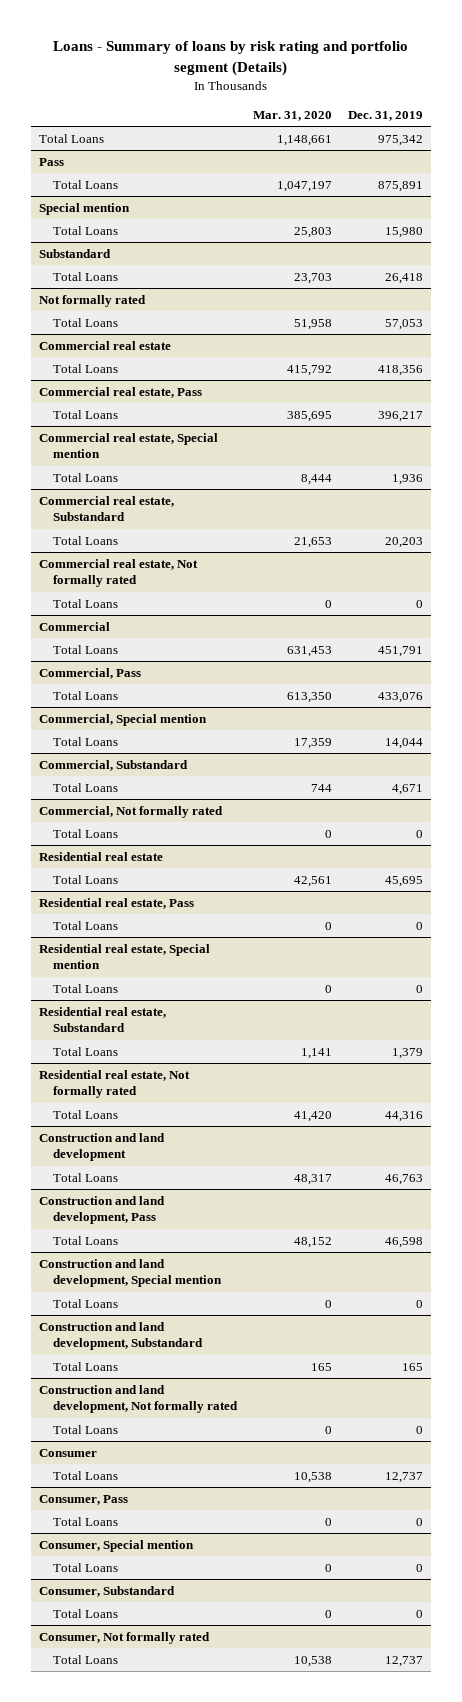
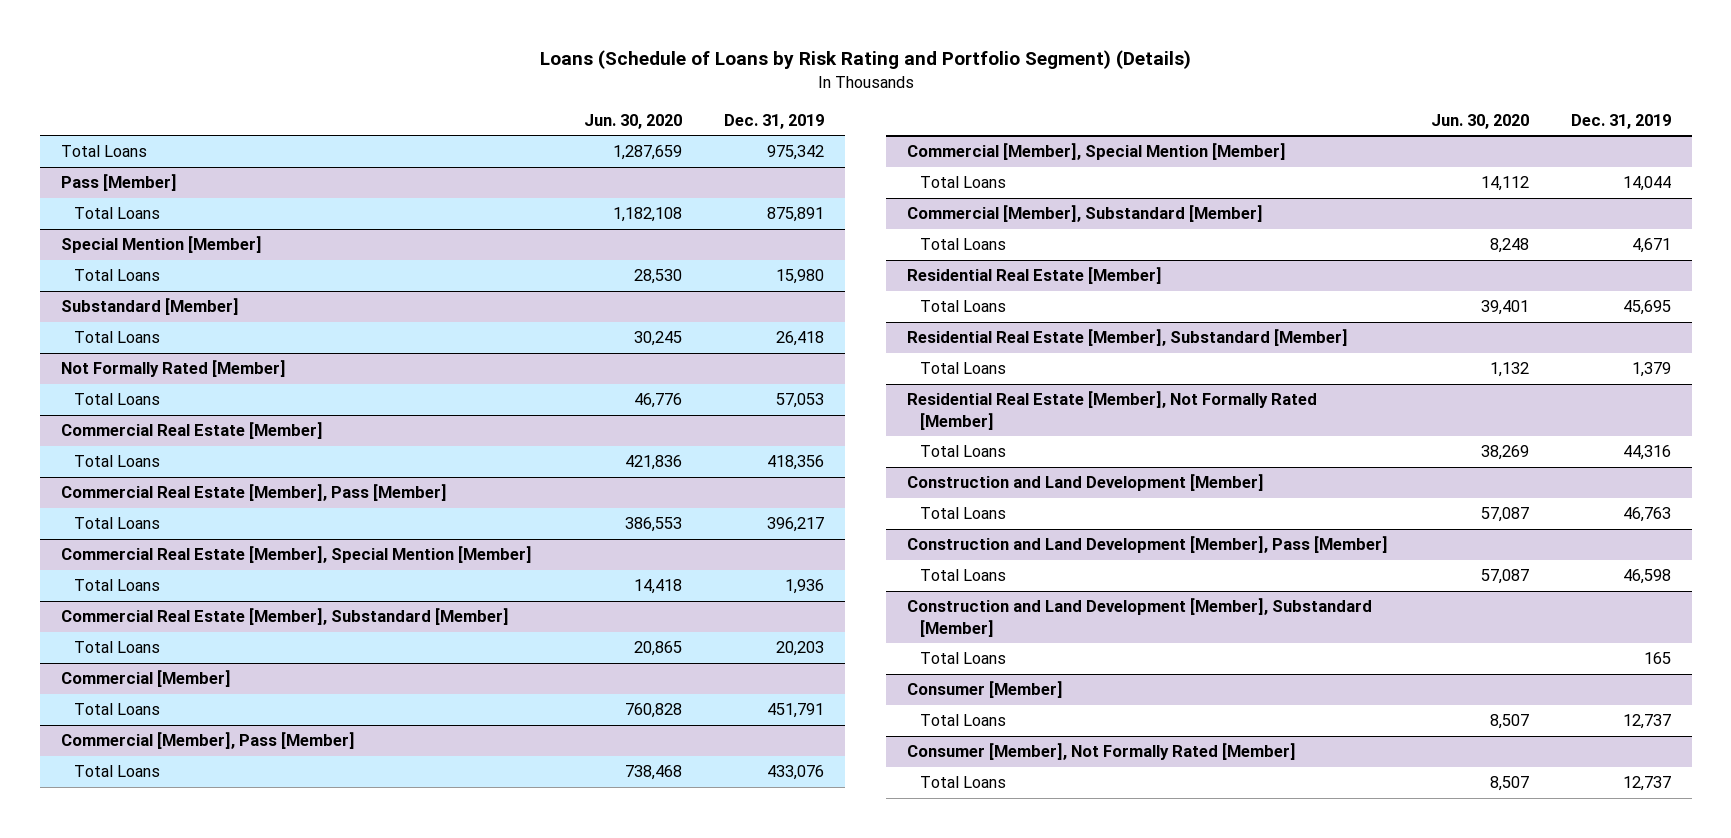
- Loans - Summary of loans by risk rating and portfolio segment (Details)
+ Loans (Schedule of Loans by Risk Rating and Portfolio Segment) (Details)
- | Mar. 31, 2020 | Dec. 31, 2019
+ | Jun. 30, 2020 | Dec. 31, 2019
- Pass
+ Pass [Member]
- Special mention
+ Special Mention [Member]
- Substandard
+ Substandard [Member]
- Not formally rated
+ Not Formally Rated [Member]
- Commercial real estate
+ Commercial Real Estate [Member]
- Commercial real estate, Pass
+ Commercial Real Estate [Member], Pass [Member]
- Commercial real estate, Special mention
+ Commercial Real Estate [Member], Special Mention [Member]
- Commercial real estate, Substandard
+ Commercial Real Estate [Member], Substandard [Member]
- Commercial real estate, Not formally rated
- Total Loans | 0 | 0
- Commercial
+ Commercial [Member]
- Commercial, Pass
+ Commercial [Member], Pass [Member]
- Commercial, Special mention
+ Commercial [Member], Special Mention [Member]
- Commercial, Substandard
+ Commercial [Member], Substandard [Member]
- Commercial, Not formally rated
- Total Loans | 0 | 0
- Residential real estate
+ Residential Real Estate [Member]
- Residential real estate, Pass
- Total Loans | 0 | 0
- Residential real estate, Special mention
- Total Loans | 0 | 0
- Residential real estate, Substandard
+ Residential Real Estate [Member], Substandard [Member]
- Residential real estate, Not formally rated
+ Residential Real Estate [Member], Not Formally Rated [Member]
- Construction and land development
+ Construction and Land Development [Member]
- Construction and land development, Pass
+ Construction and Land Development [Member], Pass [Member]
- Construction and land development, Special mention
- Total Loans | 0 | 0
- Construction and land development, Substandard
+ Construction and Land Development [Member], Substandard [Member]
- Construction and land development, Not formally rated
- Total Loans | 0 | 0
- Consumer
+ Consumer [Member]
- Consumer, Pass
- Total Loans | 0 | 0
- Consumer, Special mention
- Total Loans | 0 | 0
- Consumer, Substandard
- Total Loans | 0 | 0
- Consumer, Not formally rated
+ Consumer [Member], Not Formally Rated [Member]

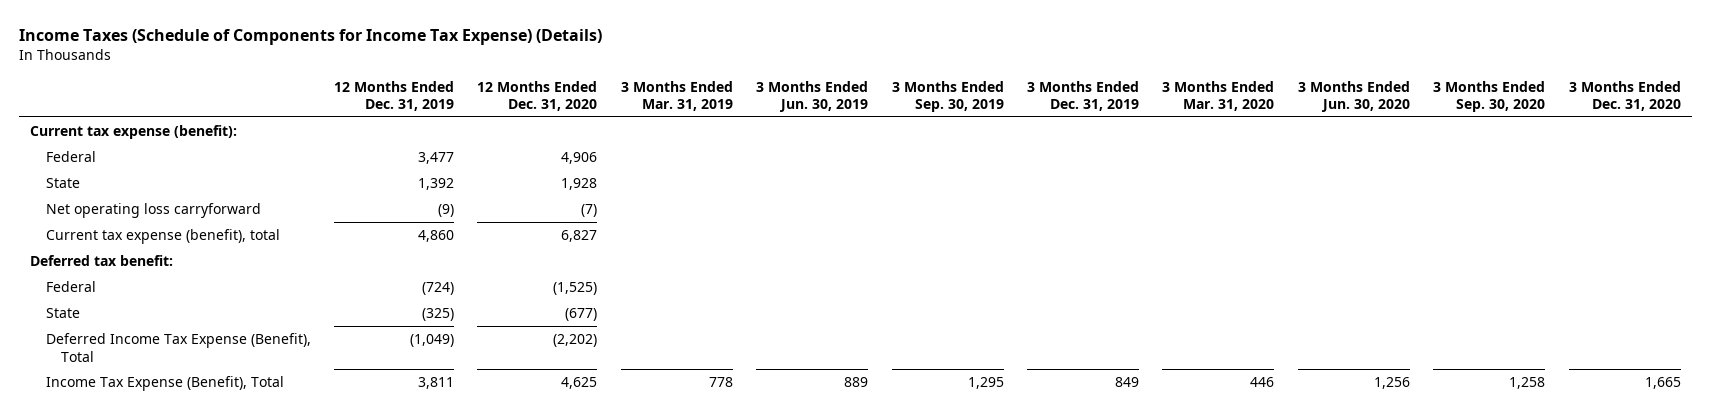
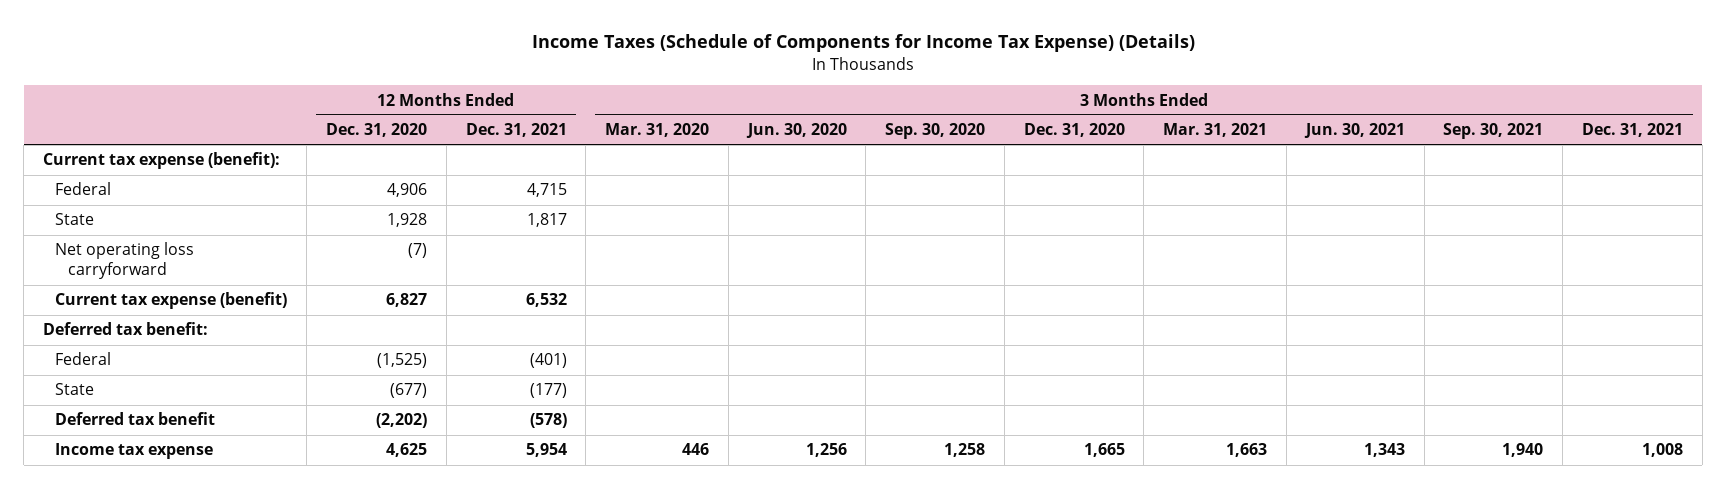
- | 12 Months Ended Dec. 31, 2019 | 12 Months Ended Dec. 31, 2020 | 3 Months Ended Mar. 31, 2019 | 3 Months Ended Jun. 30, 2019 | 3 Months Ended Sep. 30, 2019 | 3 Months Ended Dec. 31, 2019 | 3 Months Ended Mar. 31, 2020 | 3 Months Ended Jun. 30, 2020 | 3 Months Ended Sep. 30, 2020 | 3 Months Ended Dec. 31, 2020
+ | 12 Months Ended Dec. 31, 2020 | 12 Months Ended Dec. 31, 2021 | 3 Months Ended Mar. 31, 2020 | 3 Months Ended Jun. 30, 2020 | 3 Months Ended Sep. 30, 2020 | 3 Months Ended Dec. 31, 2020 | 3 Months Ended Mar. 31, 2021 | 3 Months Ended Jun. 30, 2021 | 3 Months Ended Sep. 30, 2021 | 3 Months Ended Dec. 31, 2021
- Current tax expense (benefit), total | 4,860 | 6,827 | | | | | | | |
+ Current tax expense (benefit) | 6,827 | 6,532 | | | | | | | |
- Deferred Income Tax Expense (Benefit), Total | (1,049) | (2,202) | | | | | | | |
- Income Tax Expense (Benefit), Total | 3,811 | 4,625 | 778 | 889 | 1,295 | 849 | 446 | 1,256 | 1,258 | 1,665
+ Deferred tax benefit | (2,202) | (578) | | | | | | | |
+ Income tax expense | 4,625 | 5,954 | 446 | 1,256 | 1,258 | 1,665 | 1,663 | 1,343 | 1,940 | 1,008

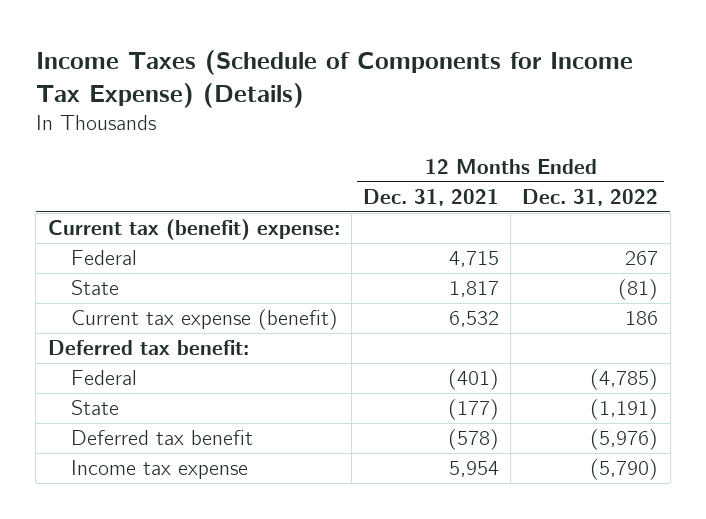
- | 12 Months Ended Dec. 31, 2020 | 12 Months Ended Dec. 31, 2021 | 3 Months Ended Mar. 31, 2020 | 3 Months Ended Jun. 30, 2020 | 3 Months Ended Sep. 30, 2020 | 3 Months Ended Dec. 31, 2020 | 3 Months Ended Mar. 31, 2021 | 3 Months Ended Jun. 30, 2021 | 3 Months Ended Sep. 30, 2021 | 3 Months Ended Dec. 31, 2021
+ | 12 Months Ended Dec. 31, 2021 | 12 Months Ended Dec. 31, 2022
- Current tax expense (benefit):
+ Current tax (benefit) expense:
- Net operating loss carryforward | (7) | | | | | | | | |

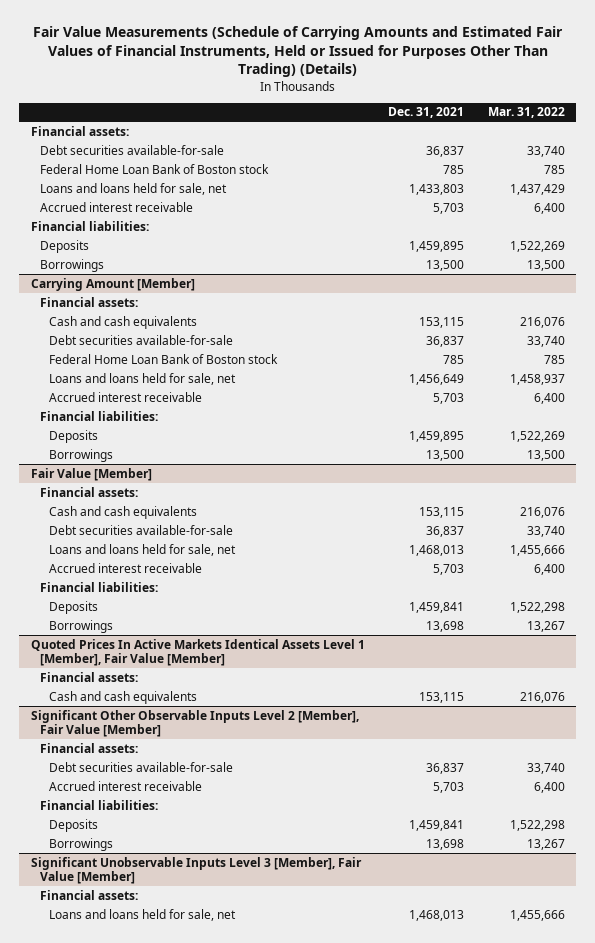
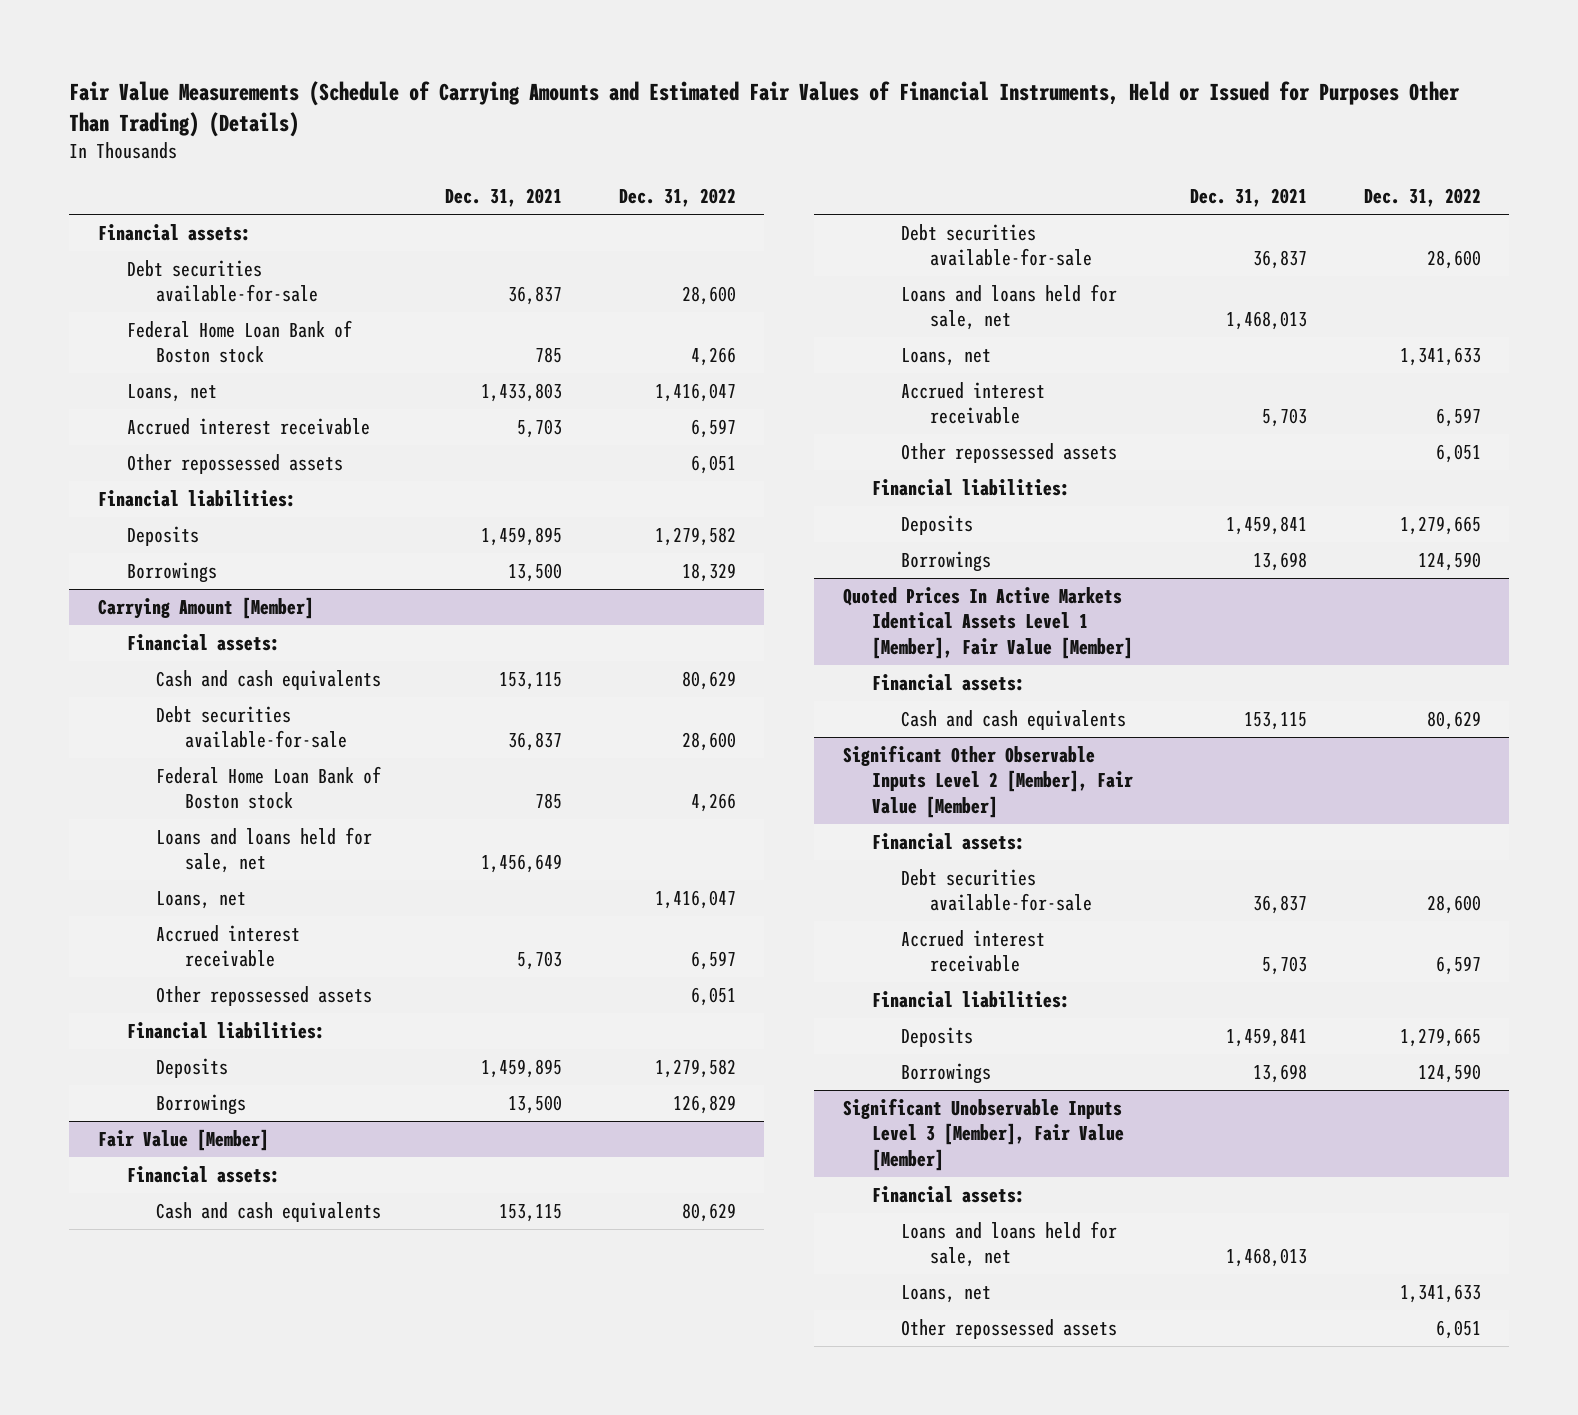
- | Dec. 31, 2021 | Mar. 31, 2022
+ | Dec. 31, 2021 | Dec. 31, 2022
- Loans and loans held for sale, net | 1,433,803 | 1,437,429
+ Loans, net | 1,433,803 | 1,416,047
+ Other repossessed assets | | 6,051
@ Carrying Amount [Member]
+ Loans, net | | 1,416,047
+ Other repossessed assets | | 6,051
@ Fair Value [Member]
+ Loans, net | | 1,341,633
+ Other repossessed assets | | 6,051
@ Significant Unobservable Inputs Level 3 [Member], Fair Value [Member]
+ Loans, net | | 1,341,633
+ Other repossessed assets | | 6,051

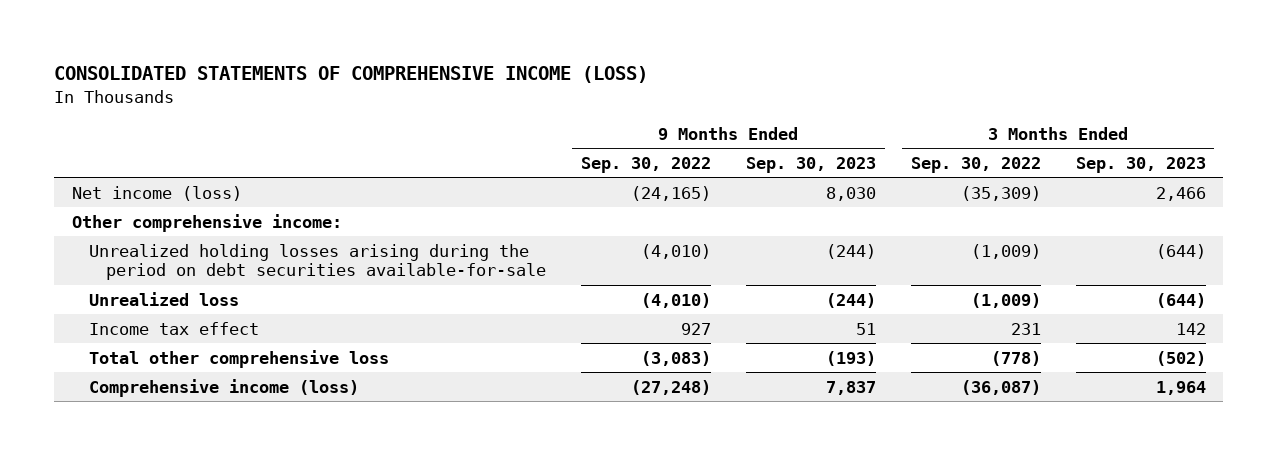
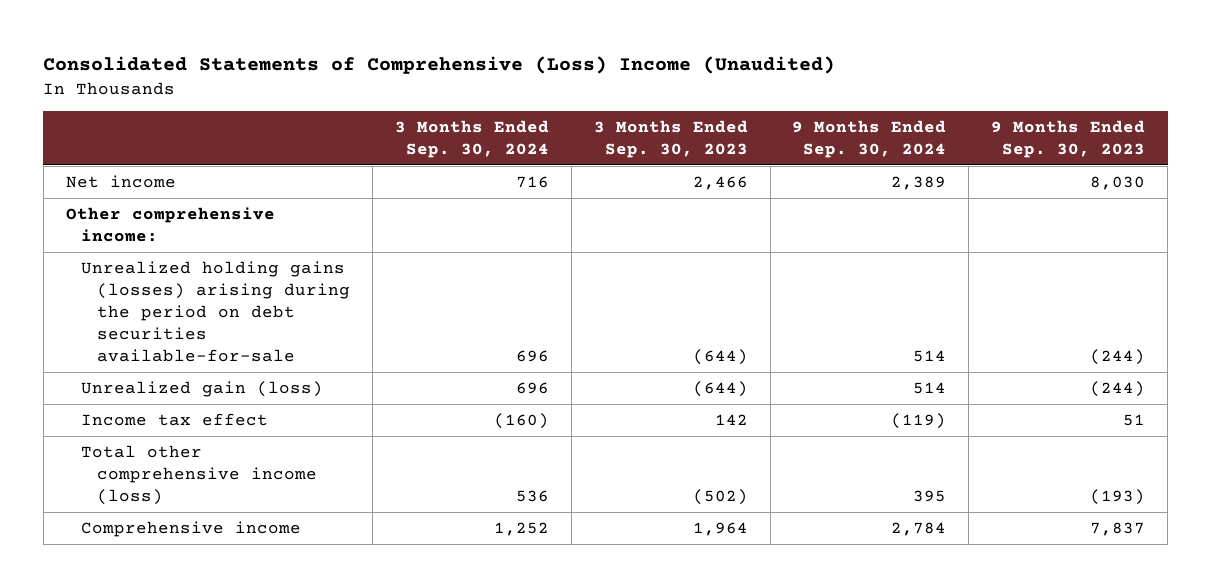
- CONSOLIDATED STATEMENTS OF COMPREHENSIVE INCOME (LOSS)
+ Consolidated Statements of Comprehensive (Loss) Income (Unaudited)
- | 9 Months Ended Sep. 30, 2022 | 9 Months Ended Sep. 30, 2023 | 3 Months Ended Sep. 30, 2022 | 3 Months Ended Sep. 30, 2023
+ | 3 Months Ended Sep. 30, 2024 | 3 Months Ended Sep. 30, 2023 | 9 Months Ended Sep. 30, 2024 | 9 Months Ended Sep. 30, 2023
- Net income (loss) | (24,165) | 8,030 | (35,309) | 2,466
+ Net income | 716 | 2,466 | 2,389 | 8,030
- Unrealized holding losses arising during the period on debt securities available-for-sale | (4,010) | (244) | (1,009) | (644)
- Unrealized loss | (4,010) | (244) | (1,009) | (644)
+ Unrealized holding gains (losses) arising during the period on debt securities available-for-sale | 696 | (644) | 514 | (244)
+ Unrealized gain (loss) | 696 | (644) | 514 | (244)
- Total other comprehensive loss | (3,083) | (193) | (778) | (502)
- Comprehensive income (loss) | (27,248) | 7,837 | (36,087) | 1,964
+ Total other comprehensive income (loss) | 536 | (502) | 395 | (193)
+ Comprehensive income | 1,252 | 1,964 | 2,784 | 7,837

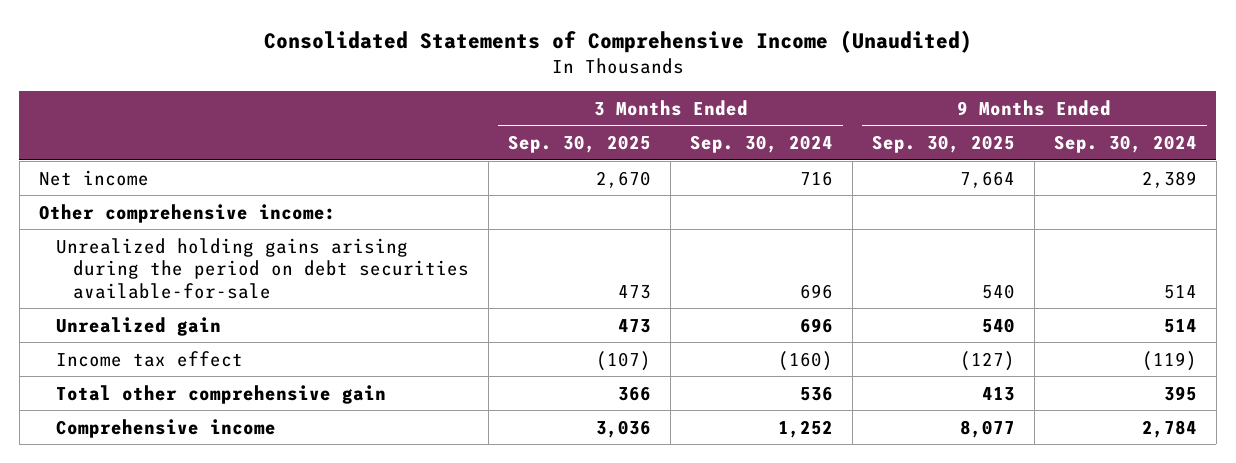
- Consolidated Statements of Comprehensive (Loss) Income (Unaudited)
+ Consolidated Statements of Comprehensive Income (Unaudited)
- | 3 Months Ended Sep. 30, 2024 | 3 Months Ended Sep. 30, 2023 | 9 Months Ended Sep. 30, 2024 | 9 Months Ended Sep. 30, 2023
+ | 3 Months Ended Sep. 30, 2025 | 3 Months Ended Sep. 30, 2024 | 9 Months Ended Sep. 30, 2025 | 9 Months Ended Sep. 30, 2024
- Unrealized holding gains (losses) arising during the period on debt securities available-for-sale | 696 | (644) | 514 | (244)
- Unrealized gain (loss) | 696 | (644) | 514 | (244)
+ Unrealized holding gains arising during the period on debt securities available-for-sale | 473 | 696 | 540 | 514
+ Unrealized gain | 473 | 696 | 540 | 514
- Total other comprehensive income (loss) | 536 | (502) | 395 | (193)
+ Total other comprehensive gain | 366 | 536 | 413 | 395

